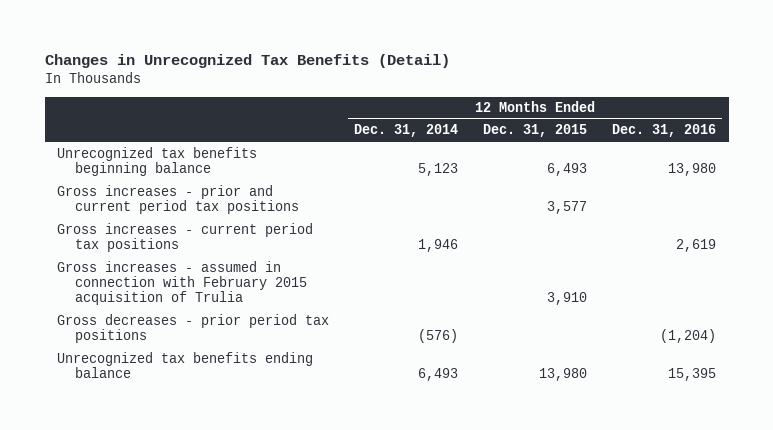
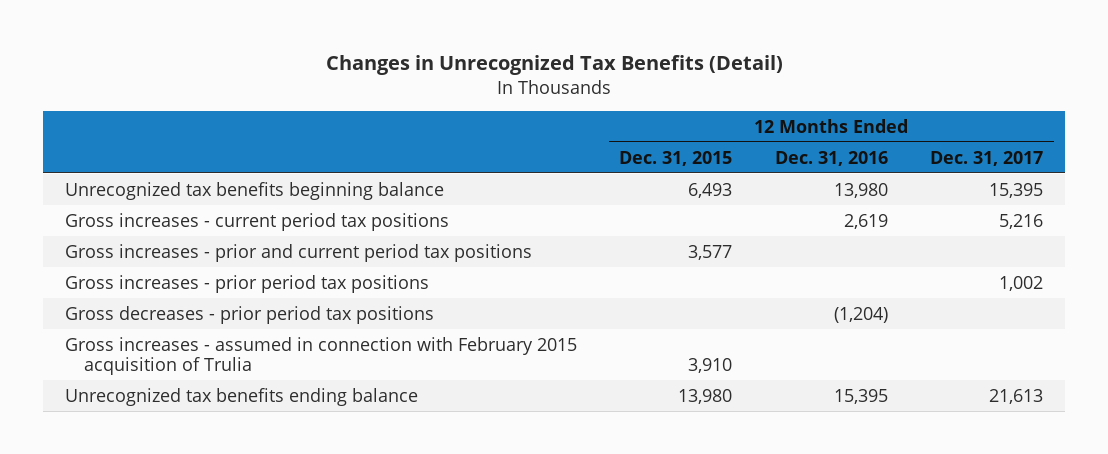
- | 12 Months Ended Dec. 31, 2014 | 12 Months Ended Dec. 31, 2015 | 12 Months Ended Dec. 31, 2016
+ | 12 Months Ended Dec. 31, 2015 | 12 Months Ended Dec. 31, 2016 | 12 Months Ended Dec. 31, 2017
moved down: Gross increases - prior and current period tax positions | 3,577 | |
+ Gross increases - prior period tax positions | | | 1,002
moved down: Gross increases - assumed in connection with February 2015 acquisition of Trulia | 3,910 | |

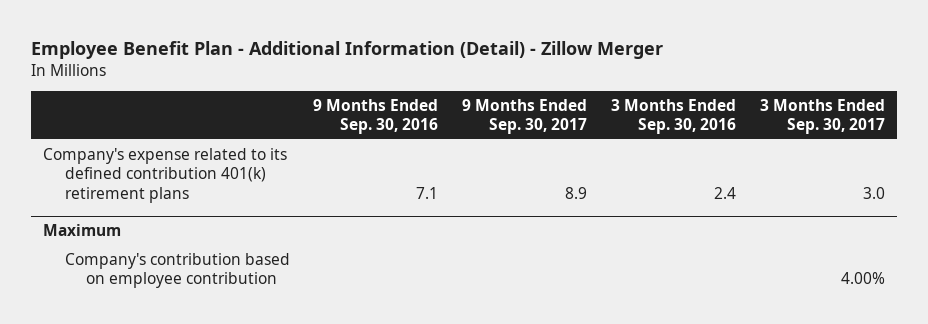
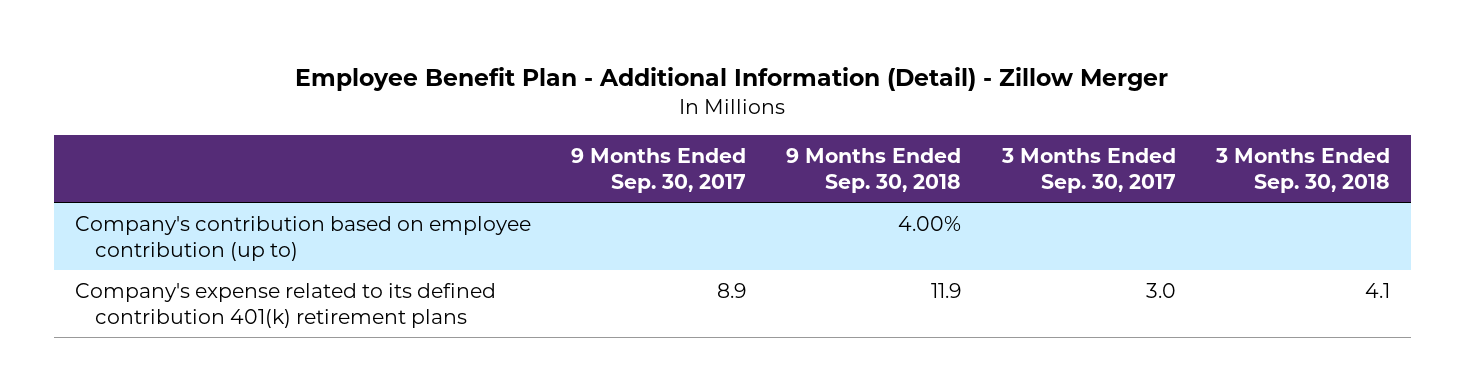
- | 9 Months Ended Sep. 30, 2016 | 9 Months Ended Sep. 30, 2017 | 3 Months Ended Sep. 30, 2016 | 3 Months Ended Sep. 30, 2017
+ | 9 Months Ended Sep. 30, 2017 | 9 Months Ended Sep. 30, 2018 | 3 Months Ended Sep. 30, 2017 | 3 Months Ended Sep. 30, 2018
+ Company's contribution based on employee contribution (up to) | | 4.00% | |
- Maximum
- Company's contribution based on employee contribution | | | | 4.00%

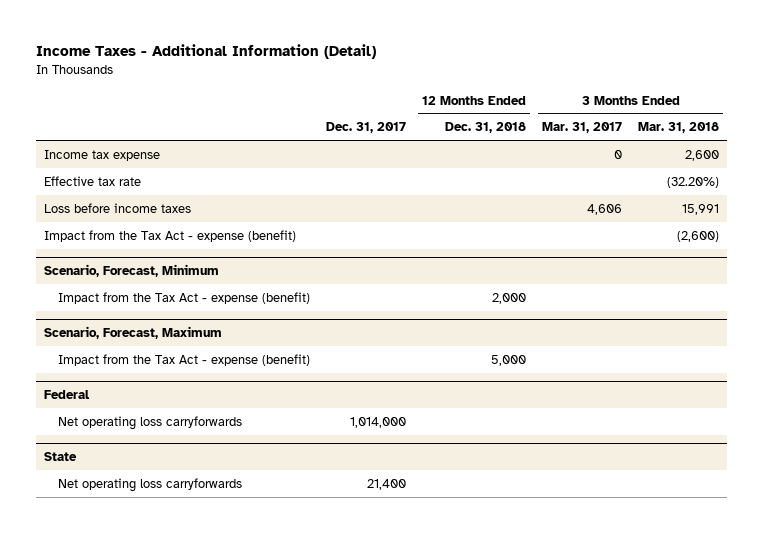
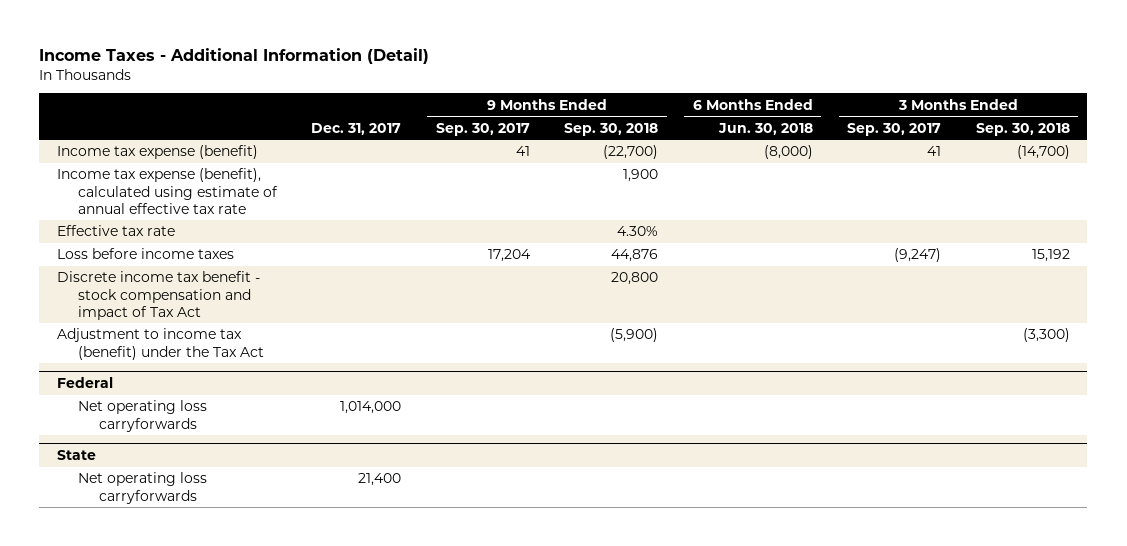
- | Dec. 31, 2017 | 12 Months Ended Dec. 31, 2018 | 3 Months Ended Mar. 31, 2017 | 3 Months Ended Mar. 31, 2018
+ | Dec. 31, 2017 | 9 Months Ended Sep. 30, 2017 | 9 Months Ended Sep. 30, 2018 | 6 Months Ended Jun. 30, 2018 | 3 Months Ended Sep. 30, 2017 | 3 Months Ended Sep. 30, 2018
- Income tax expense | | | 0 | 2,600
+ Income tax expense (benefit) | | 41 | (22,700) | (8,000) | 41 | (14,700)
+ Income tax expense (benefit), calculated using estimate of annual effective tax rate | | | 1,900 | | |
- Impact from the Tax Act - expense (benefit) | | | | (2,600)
- Scenario, Forecast, Minimum
- Impact from the Tax Act - expense (benefit) | | 2,000 | |
- Scenario, Forecast, Maximum
- Impact from the Tax Act - expense (benefit) | | 5,000 | |
+ Discrete income tax benefit - stock compensation and impact of Tax Act | | | 20,800 | | |
+ Adjustment to income tax (benefit) under the Tax Act | | | (5,900) | | | (3,300)

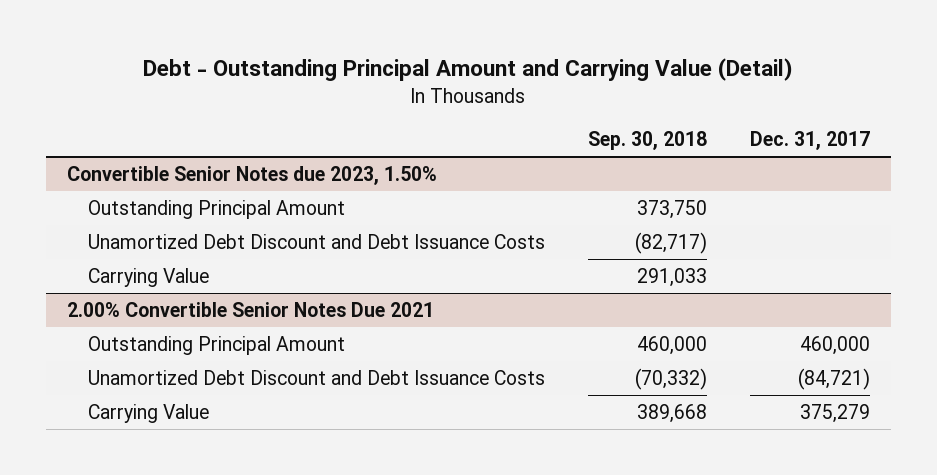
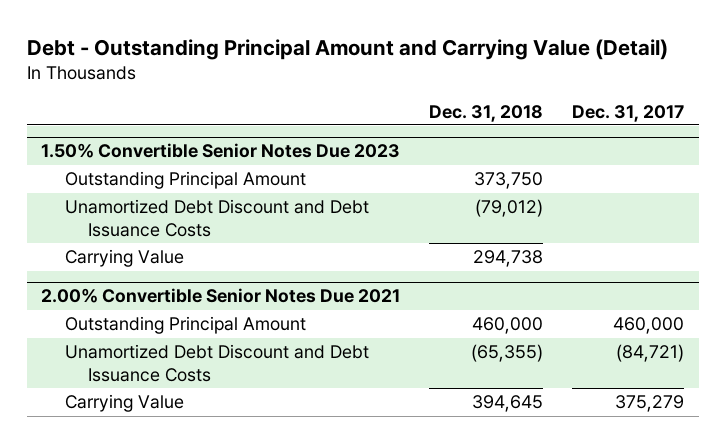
- | Sep. 30, 2018 | Dec. 31, 2017
+ | Dec. 31, 2018 | Dec. 31, 2017
- Convertible Senior Notes due 2023, 1.50%
+ 1.50% Convertible Senior Notes Due 2023

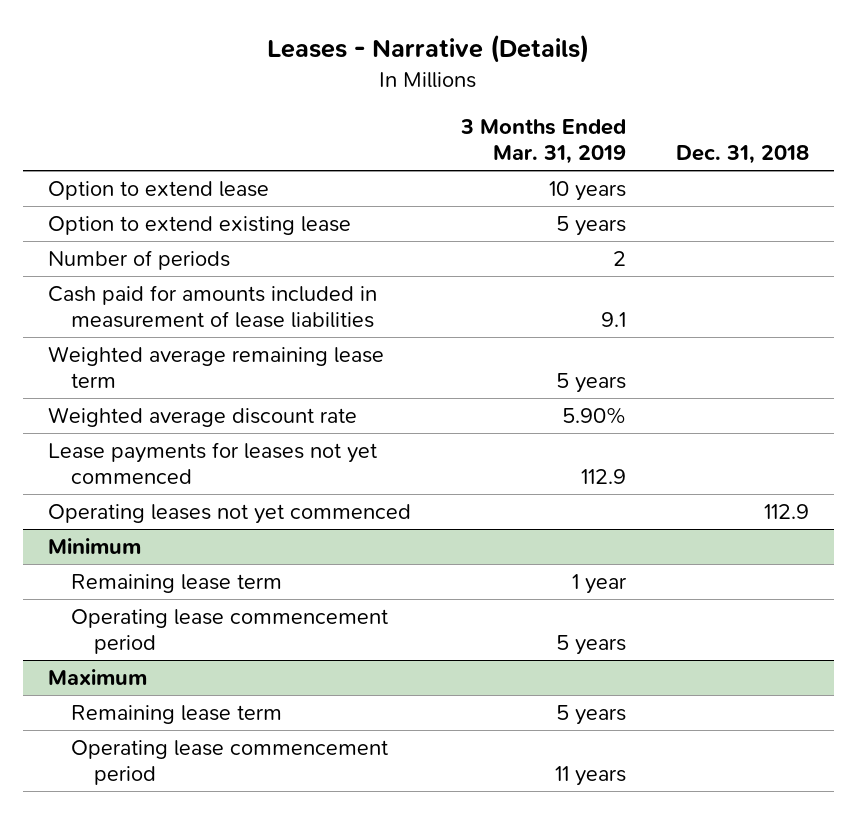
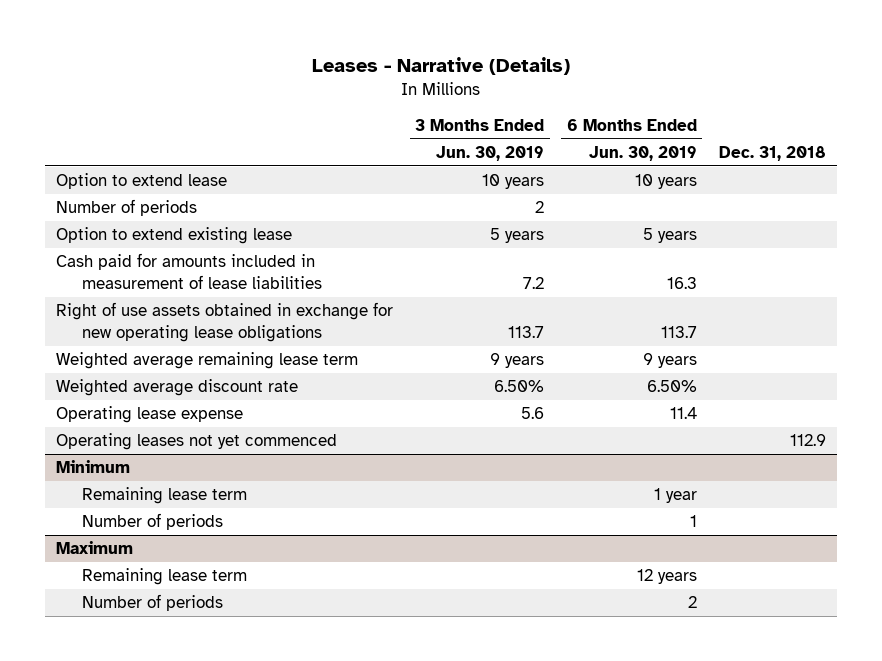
- | 3 Months Ended Mar. 31, 2019 | Dec. 31, 2018
+ | 3 Months Ended Jun. 30, 2019 | 6 Months Ended Jun. 30, 2019 | Dec. 31, 2018
moved down: Option to extend existing lease | 5 years | 5 years |
+ Right of use assets obtained in exchange for new operating lease obligations | 113.7 | 113.7 |
- Lease payments for leases not yet commenced | 112.9 |
+ Operating lease expense | 5.6 | 11.4 |
@ Minimum
- Operating lease commencement period | 5 years |
+ Number of periods | | 1 |
@ Maximum
- Operating lease commencement period | 11 years |
+ Number of periods | | 2 |

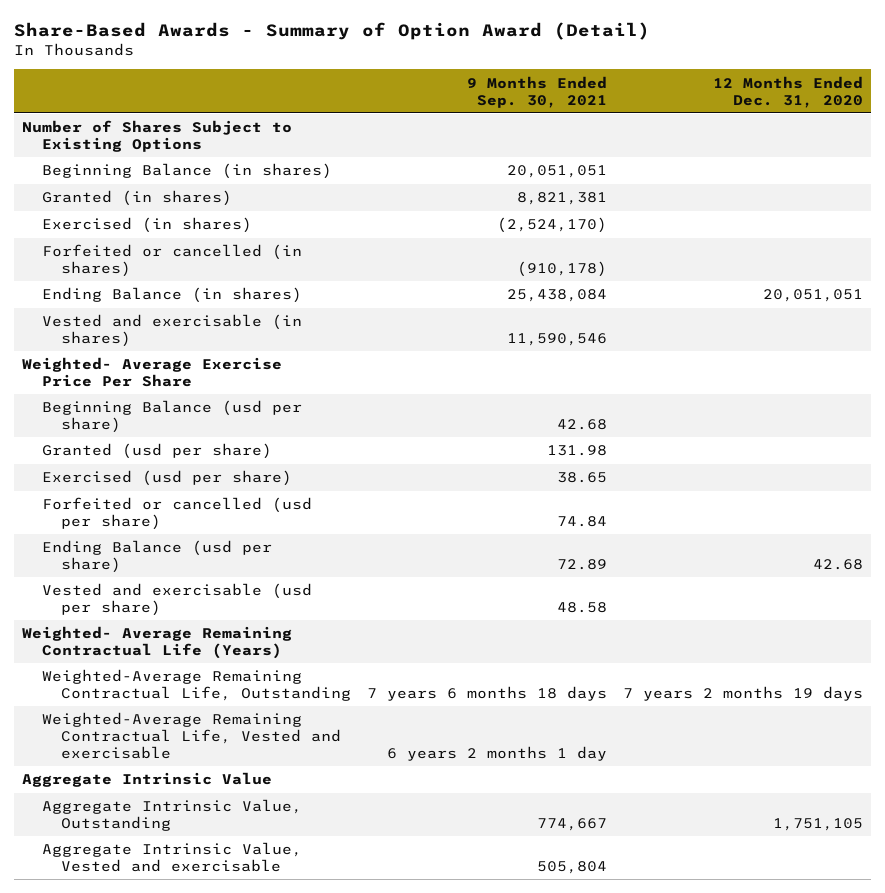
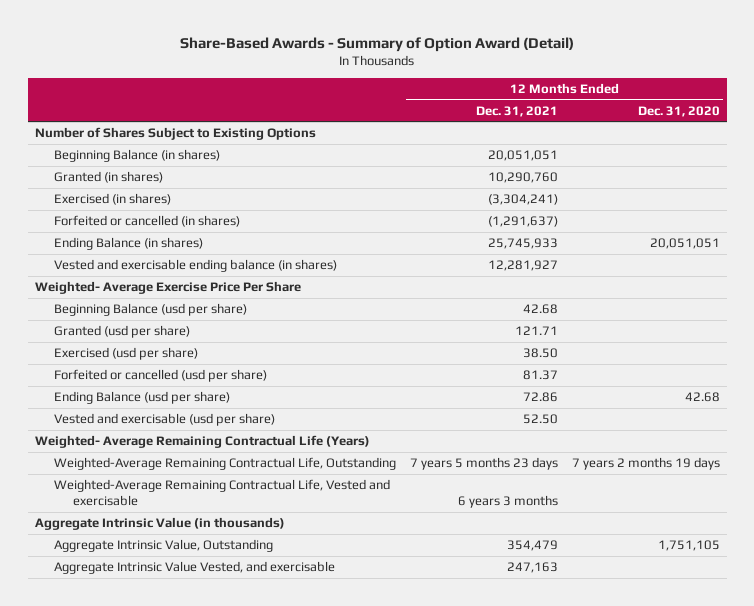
- | 9 Months Ended Sep. 30, 2021 | 12 Months Ended Dec. 31, 2020
+ | 12 Months Ended Dec. 31, 2021 | 12 Months Ended Dec. 31, 2020
- Vested and exercisable (in shares) | 11,590,546 |
+ Vested and exercisable ending balance (in shares) | 12,281,927 |
- Aggregate Intrinsic Value
+ Aggregate Intrinsic Value (in thousands)
- Aggregate Intrinsic Value, Vested and exercisable | 505,804 |
+ Aggregate Intrinsic Value Vested, and exercisable | 247,163 |

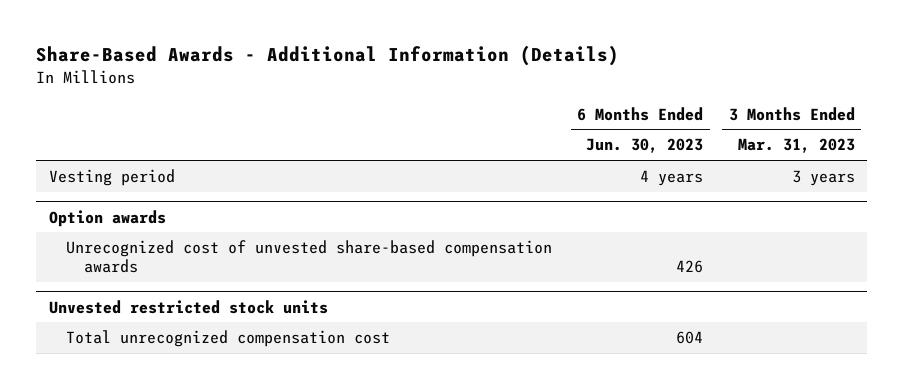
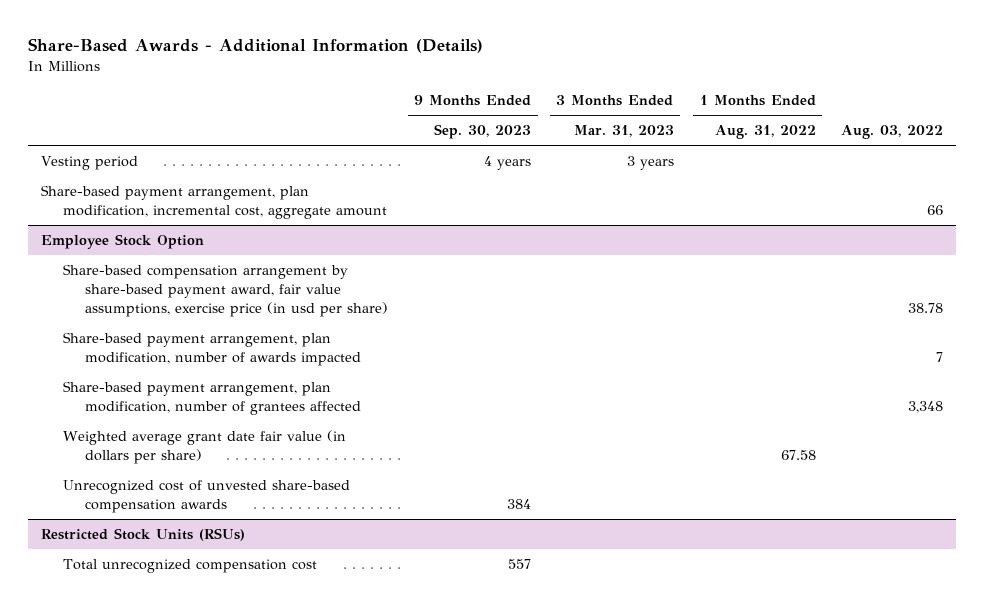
- | 6 Months Ended Jun. 30, 2023 | 3 Months Ended Mar. 31, 2023
+ | 9 Months Ended Sep. 30, 2023 | 3 Months Ended Mar. 31, 2023 | 1 Months Ended Aug. 31, 2022 | Aug. 03, 2022
- Option awards
+ Share-based payment arrangement, plan modification, incremental cost, aggregate amount | | | | 66
+ Employee Stock Option
+ Share-based compensation arrangement by share-based payment award, fair value assumptions, exercise price (in usd per share) | | | | 38.78
+ Share-based payment arrangement, plan modification, number of awards impacted | | | | 7
+ Share-based payment arrangement, plan modification, number of grantees affected | | | | 3,348
+ Weighted average grant date fair value (in dollars per share) | | | 67.58 |
- Unvested restricted stock units
+ Restricted Stock Units (RSUs)

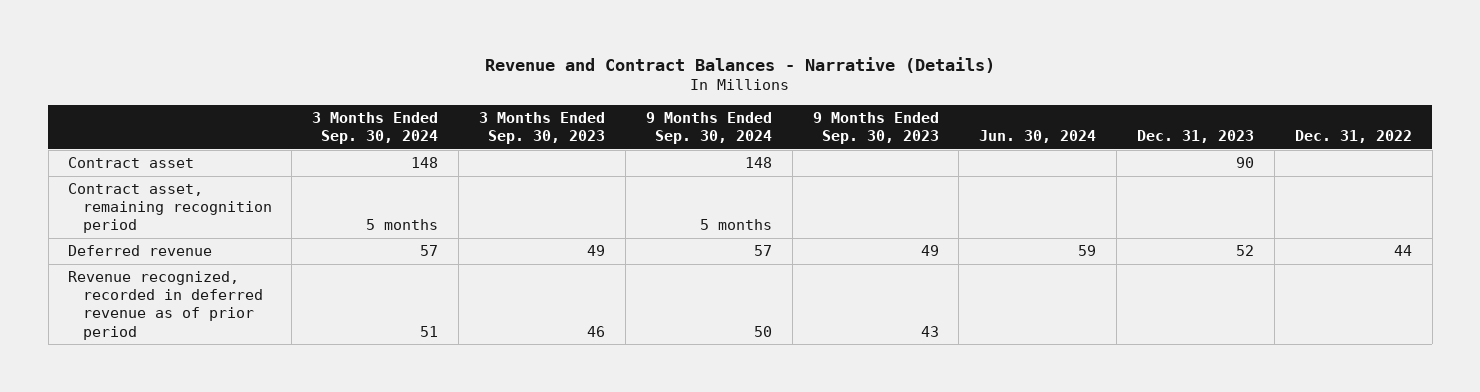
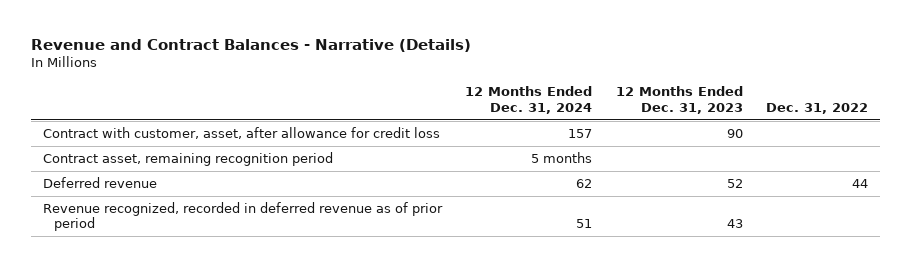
- | 3 Months Ended Sep. 30, 2024 | 3 Months Ended Sep. 30, 2023 | 9 Months Ended Sep. 30, 2024 | 9 Months Ended Sep. 30, 2023 | Jun. 30, 2024 | Dec. 31, 2023 | Dec. 31, 2022
+ | 12 Months Ended Dec. 31, 2024 | 12 Months Ended Dec. 31, 2023 | Dec. 31, 2022
- Contract asset | 148 | | 148 | | | 90 |
+ Contract with customer, asset, after allowance for credit loss | 157 | 90 |

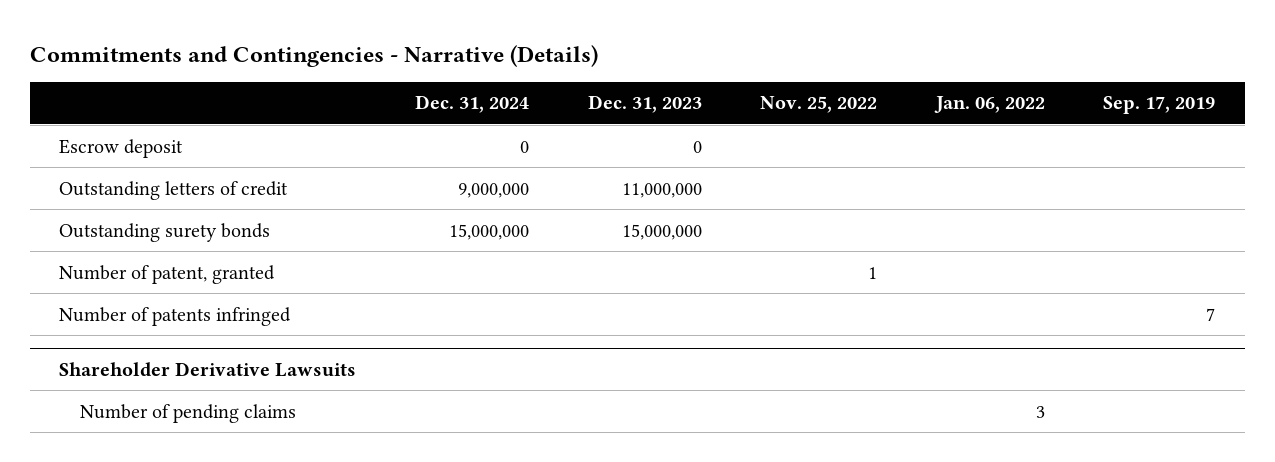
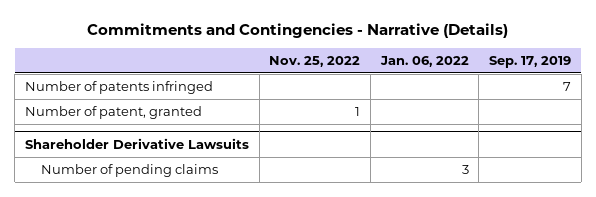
- | Dec. 31, 2024 | Dec. 31, 2023 | Nov. 25, 2022 | Jan. 06, 2022 | Sep. 17, 2019
+ | Nov. 25, 2022 | Jan. 06, 2022 | Sep. 17, 2019
- Escrow deposit | 0 | 0 | | |
- Outstanding letters of credit | 9,000,000 | 11,000,000 | | |
- Outstanding surety bonds | 15,000,000 | 15,000,000 | | |
moved down: Number of patent, granted | 1 | |

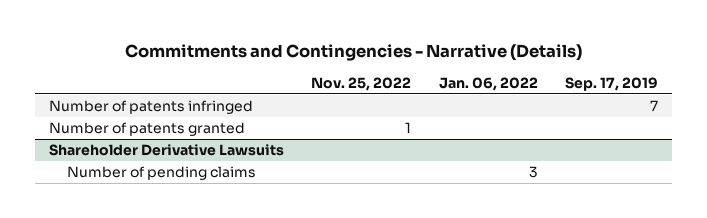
- Number of patent, granted | 1 | |
+ Number of patents granted | 1 | |

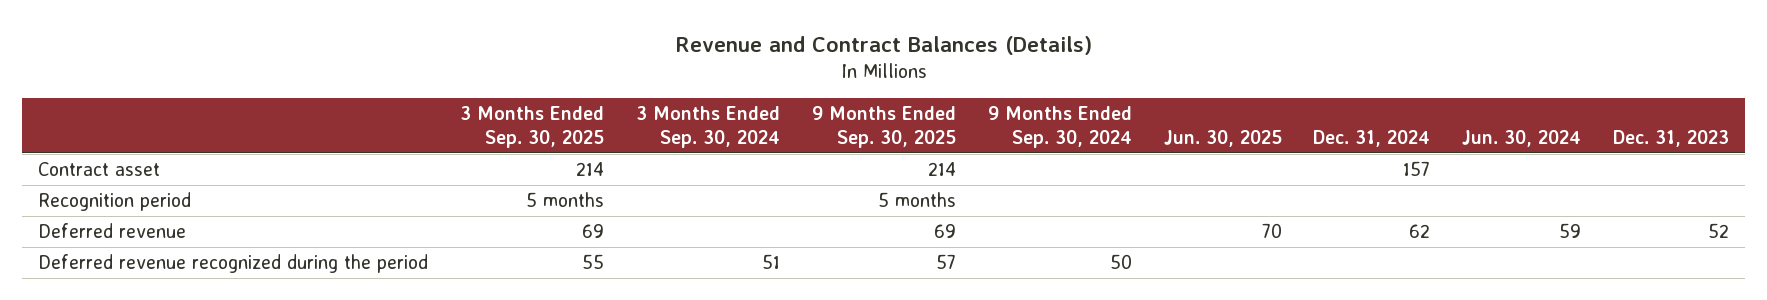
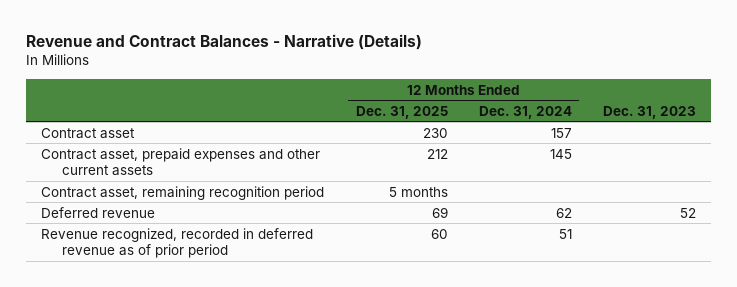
- Revenue and Contract Balances (Details)
+ Revenue and Contract Balances - Narrative (Details)
- | 3 Months Ended Sep. 30, 2025 | 3 Months Ended Sep. 30, 2024 | 9 Months Ended Sep. 30, 2025 | 9 Months Ended Sep. 30, 2024 | Jun. 30, 2025 | Dec. 31, 2024 | Jun. 30, 2024 | Dec. 31, 2023
+ | 12 Months Ended Dec. 31, 2025 | 12 Months Ended Dec. 31, 2024 | Dec. 31, 2023
- Recognition period | 5 months | | 5 months | | | | |
+ Contract asset, prepaid expenses and other current assets | 212 | 145 |
+ Contract asset, remaining recognition period | 5 months | |
- Deferred revenue recognized during the period | 55 | 51 | 57 | 50 | | | |
+ Revenue recognized, recorded in deferred revenue as of prior period | 60 | 51 |

